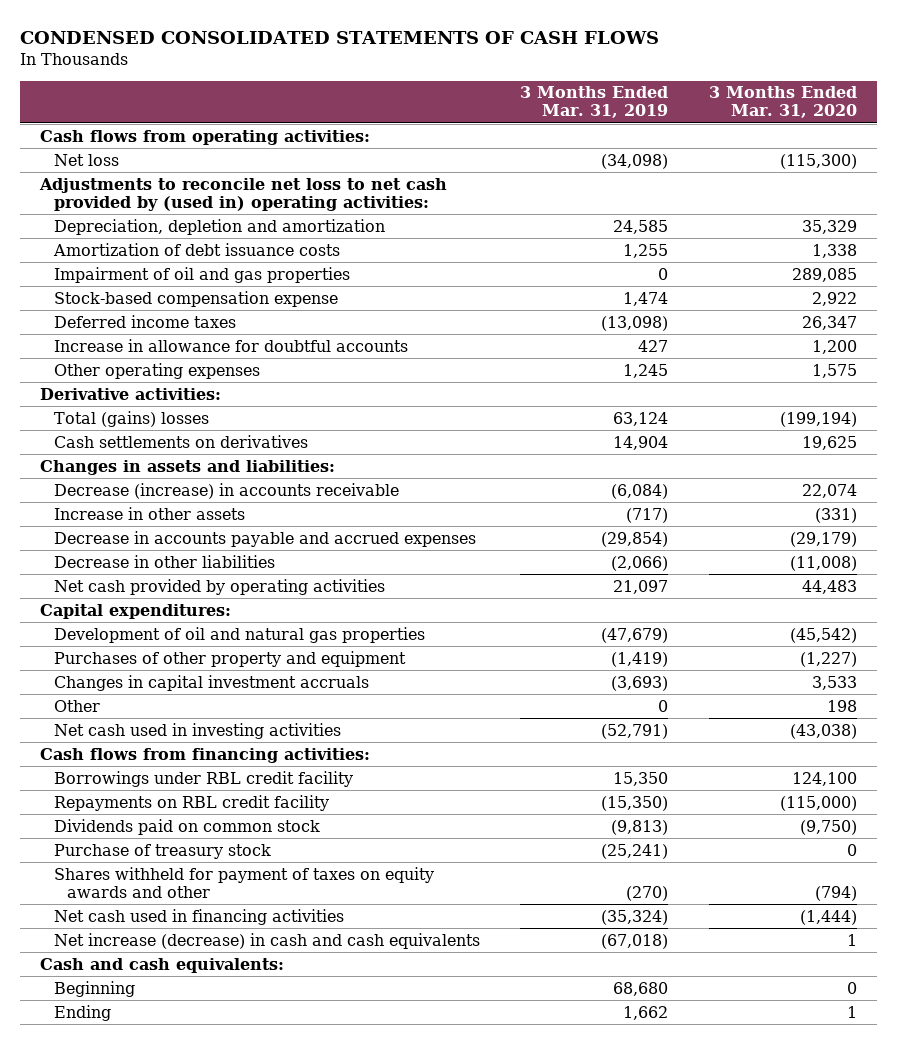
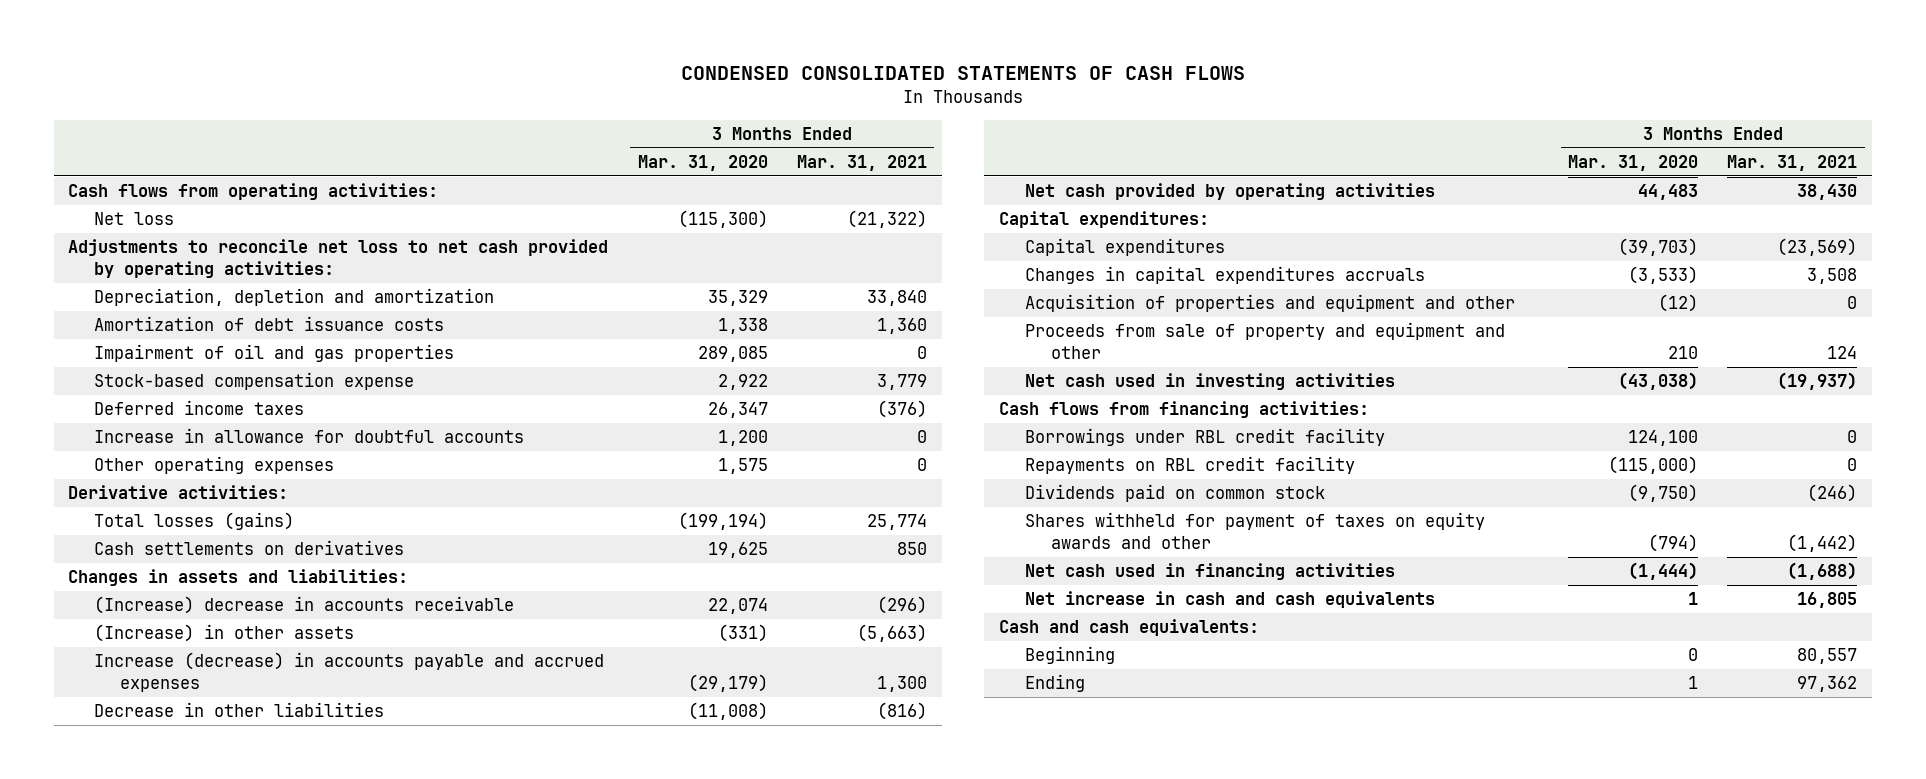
- | 3 Months Ended Mar. 31, 2019 | 3 Months Ended Mar. 31, 2020
+ | 3 Months Ended Mar. 31, 2020 | 3 Months Ended Mar. 31, 2021
- Adjustments to reconcile net loss to net cash provided by (used in) operating activities:
+ Adjustments to reconcile net loss to net cash provided by operating activities:
- Total (gains) losses | 63,124 | (199,194)
+ Total losses (gains) | (199,194) | 25,774
- Decrease (increase) in accounts receivable | (6,084) | 22,074
- Increase in other assets | (717) | (331)
- Decrease in accounts payable and accrued expenses | (29,854) | (29,179)
+ (Increase) decrease in accounts receivable | 22,074 | (296)
+ (Increase) in other assets | (331) | (5,663)
+ Increase (decrease) in accounts payable and accrued expenses | (29,179) | 1,300
- Development of oil and natural gas properties | (47,679) | (45,542)
- Purchases of other property and equipment | (1,419) | (1,227)
- Changes in capital investment accruals | (3,693) | 3,533
- Other | 0 | 198
+ Capital expenditures | (39,703) | (23,569)
+ Changes in capital expenditures accruals | (3,533) | 3,508
+ Acquisition of properties and equipment and other | (12) | 0
+ Proceeds from sale of property and equipment and other | 210 | 124
- Purchase of treasury stock | (25,241) | 0
- Net increase (decrease) in cash and cash equivalents | (67,018) | 1
+ Net increase in cash and cash equivalents | 1 | 16,805

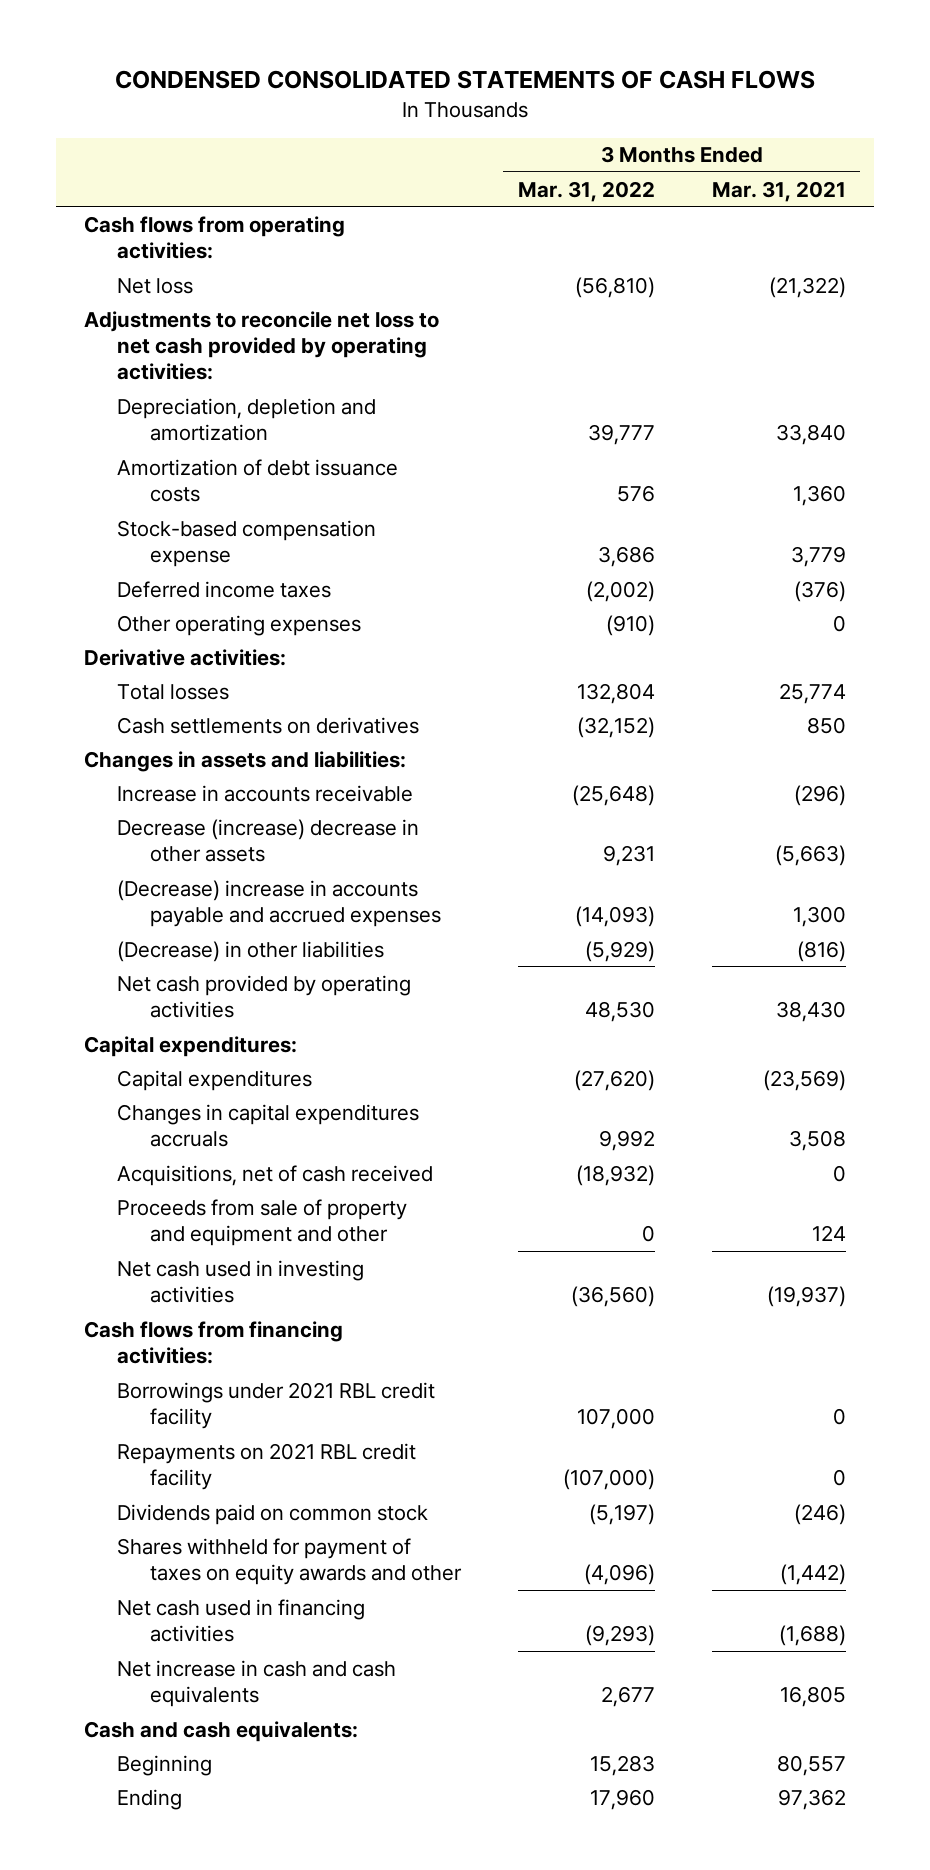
- | 3 Months Ended Mar. 31, 2020 | 3 Months Ended Mar. 31, 2021
+ | 3 Months Ended Mar. 31, 2022 | 3 Months Ended Mar. 31, 2021
- Impairment of oil and gas properties | 289,085 | 0
- Increase in allowance for doubtful accounts | 1,200 | 0
- Total losses (gains) | (199,194) | 25,774
+ Total losses | 132,804 | 25,774
- (Increase) decrease in accounts receivable | 22,074 | (296)
- (Increase) in other assets | (331) | (5,663)
- Increase (decrease) in accounts payable and accrued expenses | (29,179) | 1,300
- Decrease in other liabilities | (11,008) | (816)
+ Increase in accounts receivable | (25,648) | (296)
+ Decrease (increase) decrease in other assets | 9,231 | (5,663)
+ (Decrease) increase in accounts payable and accrued expenses | (14,093) | 1,300
+ (Decrease) in other liabilities | (5,929) | (816)
- Acquisition of properties and equipment and other | (12) | 0
+ Acquisitions, net of cash received | (18,932) | 0
- Borrowings under RBL credit facility | 124,100 | 0
- Repayments on RBL credit facility | (115,000) | 0
+ Borrowings under 2021 RBL credit facility | 107,000 | 0
+ Repayments on 2021 RBL credit facility | (107,000) | 0

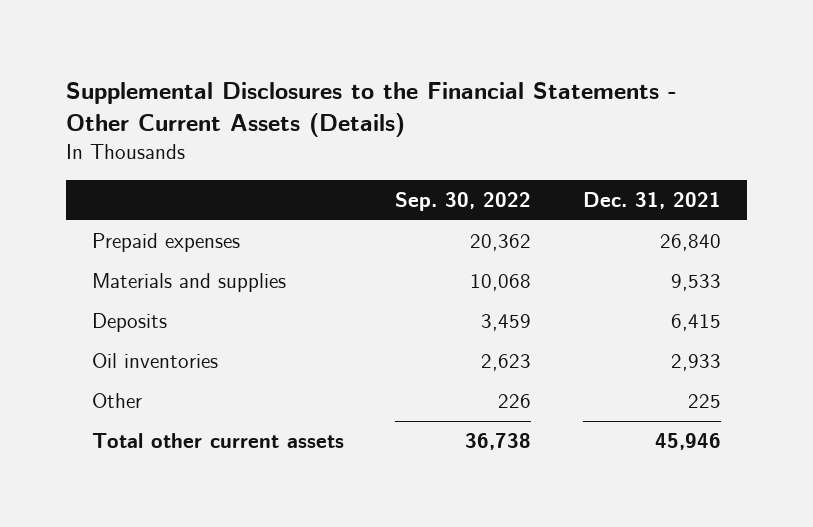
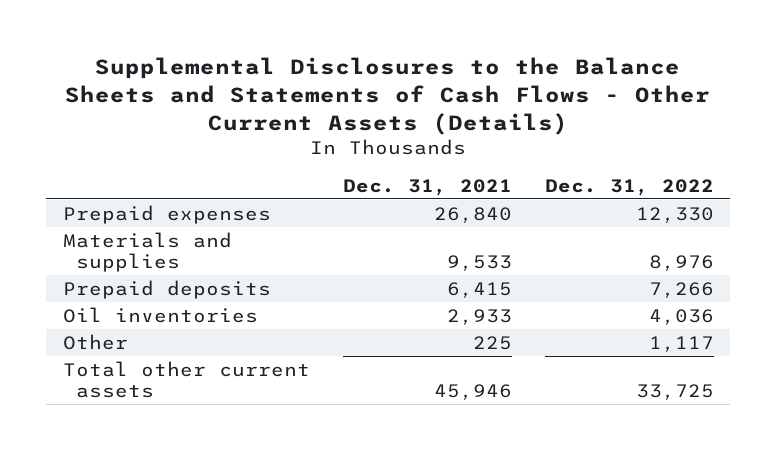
- Supplemental Disclosures to the Financial Statements - Other Current Assets (Details)
+ Supplemental Disclosures to the Balance Sheets and Statements of Cash Flows - Other Current Assets (Details)
- | Sep. 30, 2022 | Dec. 31, 2021
+ | Dec. 31, 2021 | Dec. 31, 2022
- Deposits | 3,459 | 6,415
+ Prepaid deposits | 6,415 | 7,266

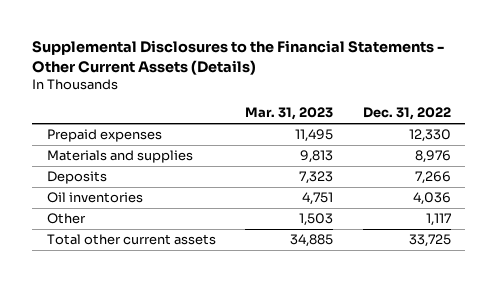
- Supplemental Disclosures to the Balance Sheets and Statements of Cash Flows - Other Current Assets (Details)
+ Supplemental Disclosures to the Financial Statements - Other Current Assets (Details)
- | Dec. 31, 2021 | Dec. 31, 2022
+ | Mar. 31, 2023 | Dec. 31, 2022
- Prepaid deposits | 6,415 | 7,266
+ Deposits | 7,323 | 7,266

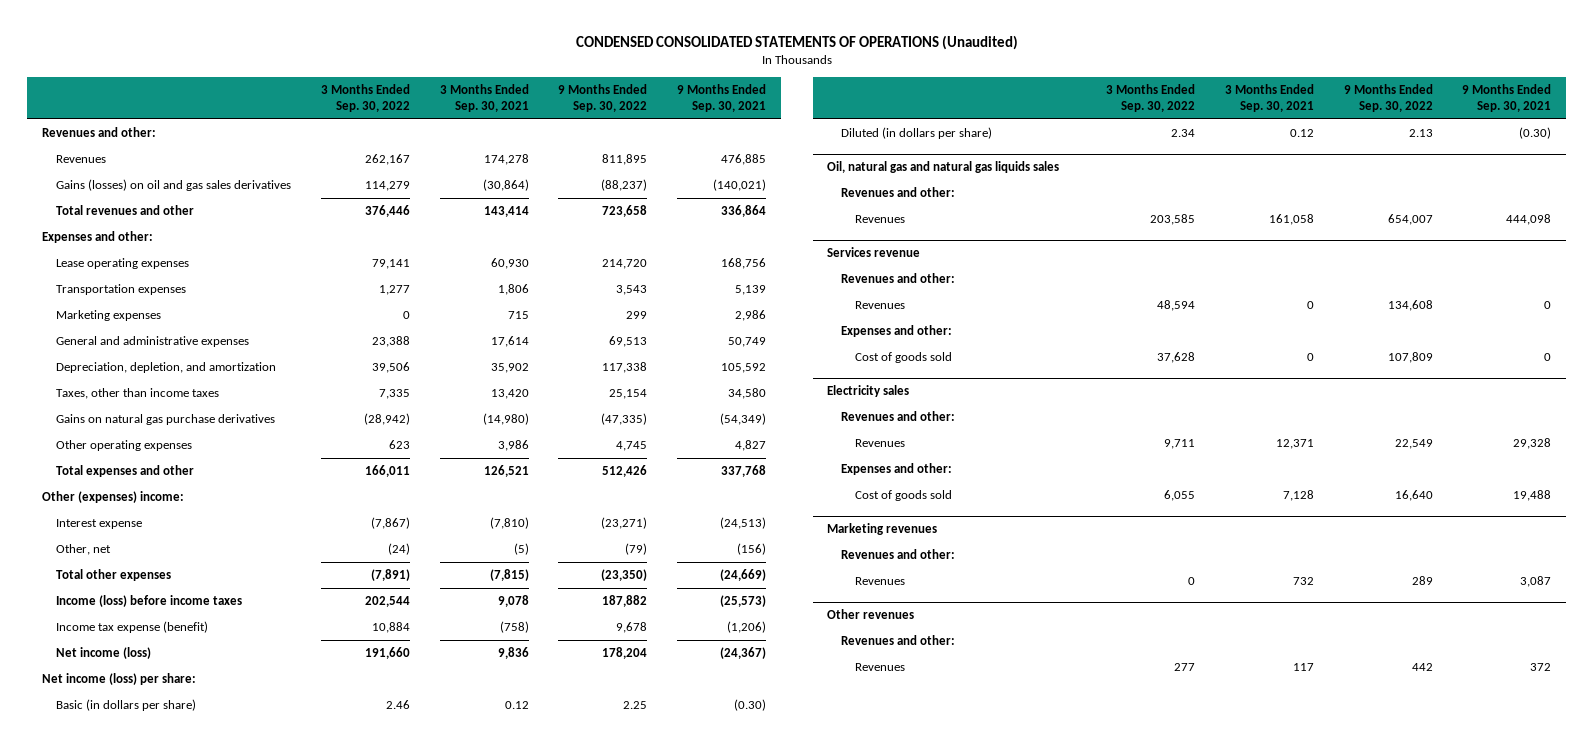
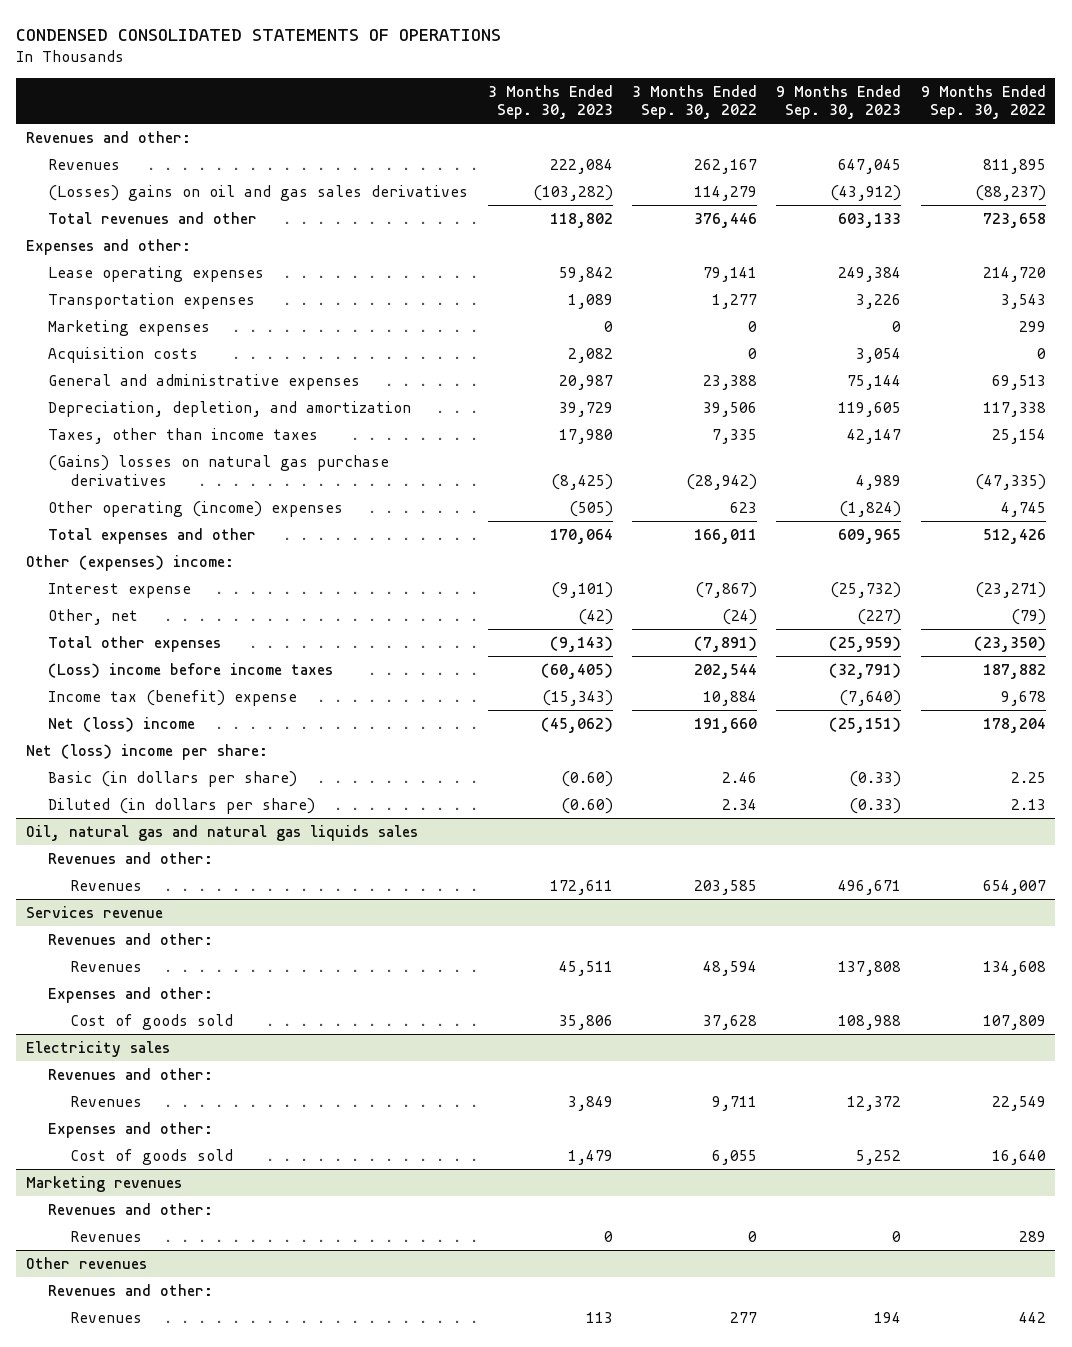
- CONDENSED CONSOLIDATED STATEMENTS OF OPERATIONS (Unaudited)
+ CONDENSED CONSOLIDATED STATEMENTS OF OPERATIONS
- | 3 Months Ended Sep. 30, 2022 | 3 Months Ended Sep. 30, 2021 | 9 Months Ended Sep. 30, 2022 | 9 Months Ended Sep. 30, 2021
+ | 3 Months Ended Sep. 30, 2023 | 3 Months Ended Sep. 30, 2022 | 9 Months Ended Sep. 30, 2023 | 9 Months Ended Sep. 30, 2022
- Gains (losses) on oil and gas sales derivatives | 114,279 | (30,864) | (88,237) | (140,021)
+ (Losses) gains on oil and gas sales derivatives | (103,282) | 114,279 | (43,912) | (88,237)
+ Acquisition costs | 2,082 | 0 | 3,054 | 0
- Gains on natural gas purchase derivatives | (28,942) | (14,980) | (47,335) | (54,349)
- Other operating expenses | 623 | 3,986 | 4,745 | 4,827
+ (Gains) losses on natural gas purchase derivatives | (8,425) | (28,942) | 4,989 | (47,335)
+ Other operating (income) expenses | (505) | 623 | (1,824) | 4,745
- Income (loss) before income taxes | 202,544 | 9,078 | 187,882 | (25,573)
- Income tax expense (benefit) | 10,884 | (758) | 9,678 | (1,206)
- Net income (loss) | 191,660 | 9,836 | 178,204 | (24,367)
- Net income (loss) per share:
+ (Loss) income before income taxes | (60,405) | 202,544 | (32,791) | 187,882
+ Income tax (benefit) expense | (15,343) | 10,884 | (7,640) | 9,678
+ Net (loss) income | (45,062) | 191,660 | (25,151) | 178,204
+ Net (loss) income per share:

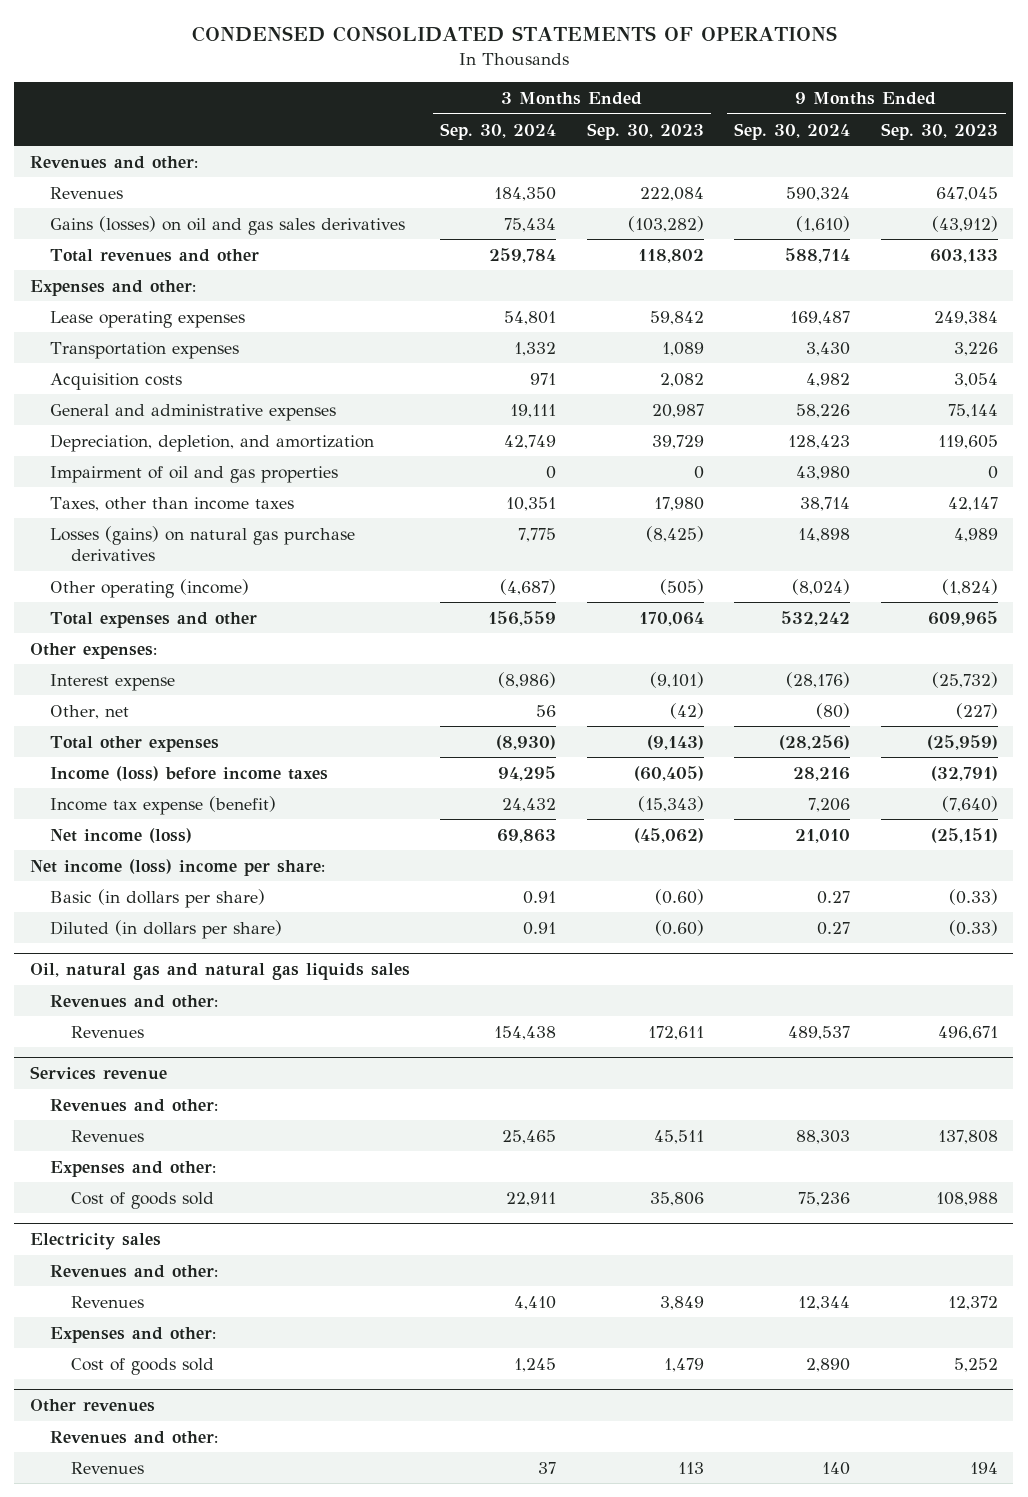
- | 3 Months Ended Sep. 30, 2023 | 3 Months Ended Sep. 30, 2022 | 9 Months Ended Sep. 30, 2023 | 9 Months Ended Sep. 30, 2022
+ | 3 Months Ended Sep. 30, 2024 | 3 Months Ended Sep. 30, 2023 | 9 Months Ended Sep. 30, 2024 | 9 Months Ended Sep. 30, 2023
- (Losses) gains on oil and gas sales derivatives | (103,282) | 114,279 | (43,912) | (88,237)
+ Gains (losses) on oil and gas sales derivatives | 75,434 | (103,282) | (1,610) | (43,912)
- Marketing expenses | 0 | 0 | 0 | 299
+ Impairment of oil and gas properties | 0 | 0 | 43,980 | 0
- (Gains) losses on natural gas purchase derivatives | (8,425) | (28,942) | 4,989 | (47,335)
- Other operating (income) expenses | (505) | 623 | (1,824) | 4,745
+ Losses (gains) on natural gas purchase derivatives | 7,775 | (8,425) | 14,898 | 4,989
+ Other operating (income) | (4,687) | (505) | (8,024) | (1,824)
- Other (expenses) income:
+ Other expenses:
- (Loss) income before income taxes | (60,405) | 202,544 | (32,791) | 187,882
- Income tax (benefit) expense | (15,343) | 10,884 | (7,640) | 9,678
- Net (loss) income | (45,062) | 191,660 | (25,151) | 178,204
- Net (loss) income per share:
+ Income (loss) before income taxes | 94,295 | (60,405) | 28,216 | (32,791)
+ Income tax expense (benefit) | 24,432 | (15,343) | 7,206 | (7,640)
+ Net income (loss) | 69,863 | (45,062) | 21,010 | (25,151)
+ Net income (loss) income per share:
- Marketing revenues
- Revenues and other:
- Revenues | 0 | 0 | 0 | 289

